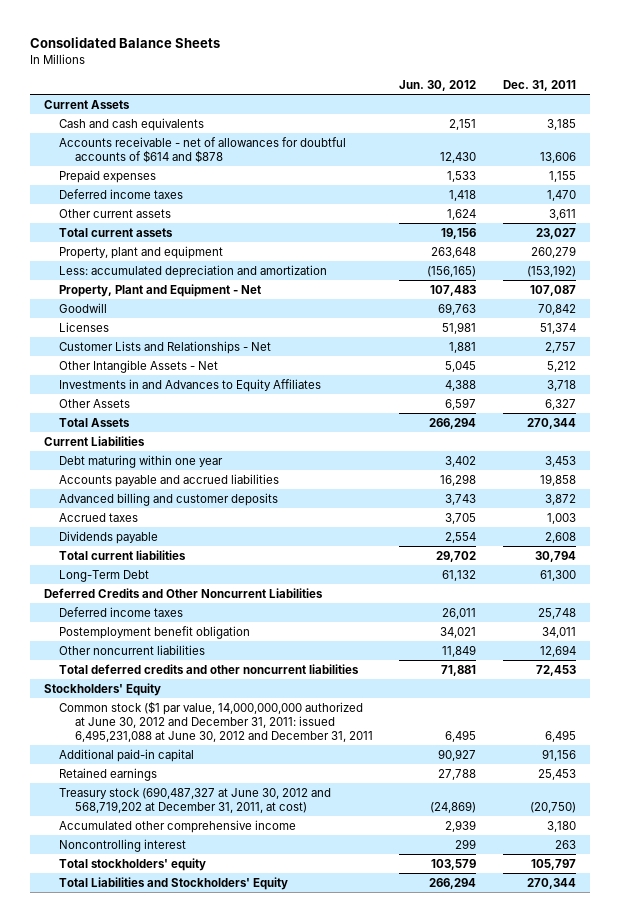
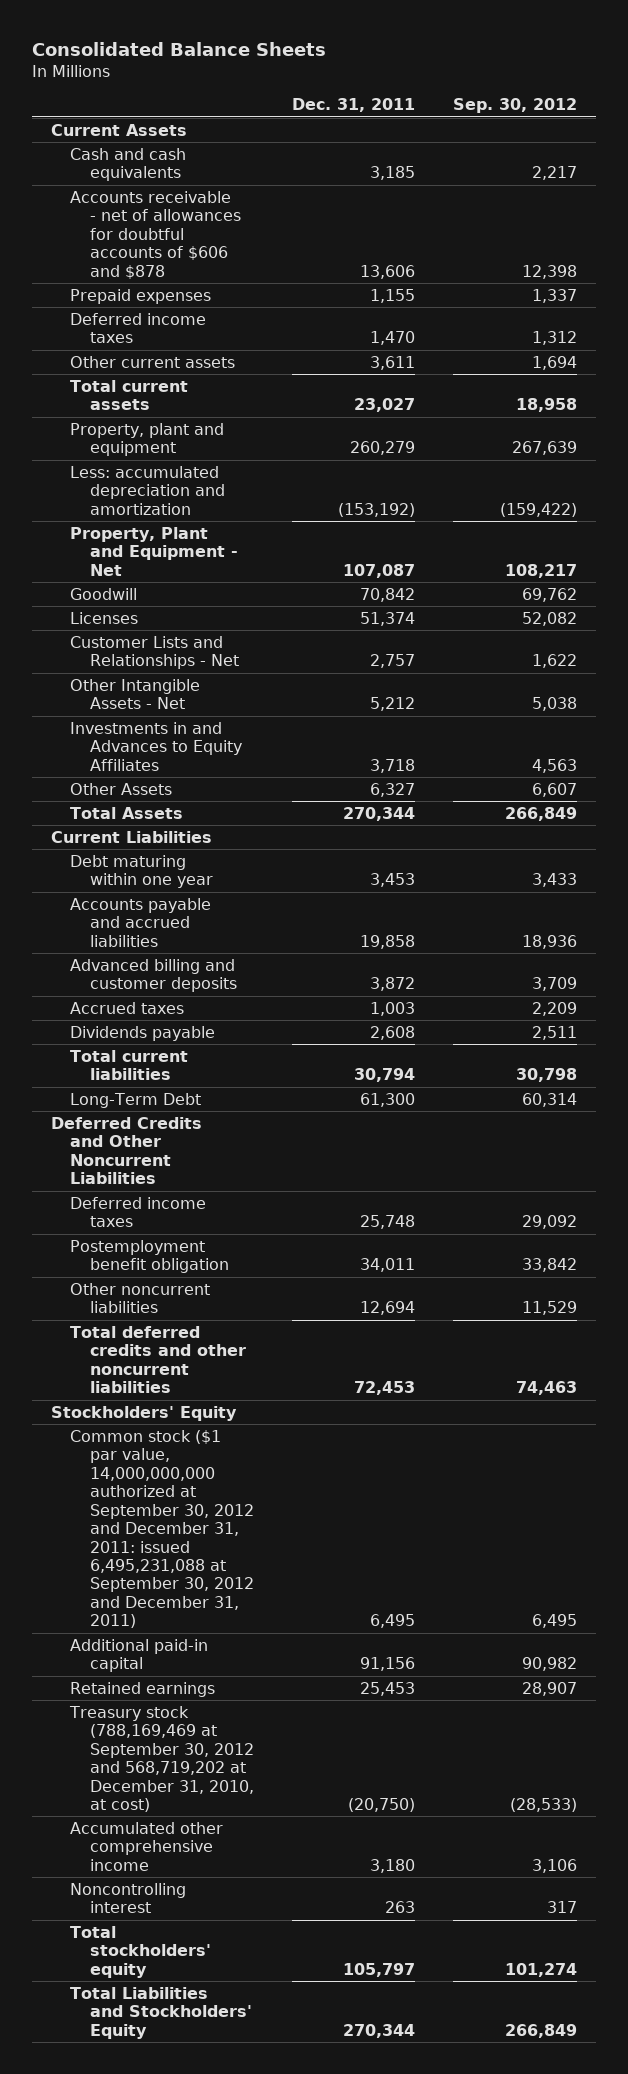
- | Jun. 30, 2012 | Dec. 31, 2011
+ | Dec. 31, 2011 | Sep. 30, 2012
- Accounts receivable - net of allowances for doubtful accounts of $614 and $878 | 12,430 | 13,606
+ Accounts receivable - net of allowances for doubtful accounts of $606 and $878 | 13,606 | 12,398
- Common stock ($1 par value, 14,000,000,000 authorized at June 30, 2012 and December 31, 2011: issued 6,495,231,088 at June 30, 2012 and December 31, 2011 | 6,495 | 6,495
+ Common stock ($1 par value, 14,000,000,000 authorized at September 30, 2012 and December 31, 2011: issued 6,495,231,088 at September 30, 2012 and December 31, 2011) | 6,495 | 6,495
- Treasury stock (690,487,327 at June 30, 2012 and 568,719,202 at December 31, 2011, at cost) | (24,869) | (20,750)
+ Treasury stock (788,169,469 at September 30, 2012 and 568,719,202 at December 31, 2010, at cost) | (20,750) | (28,533)

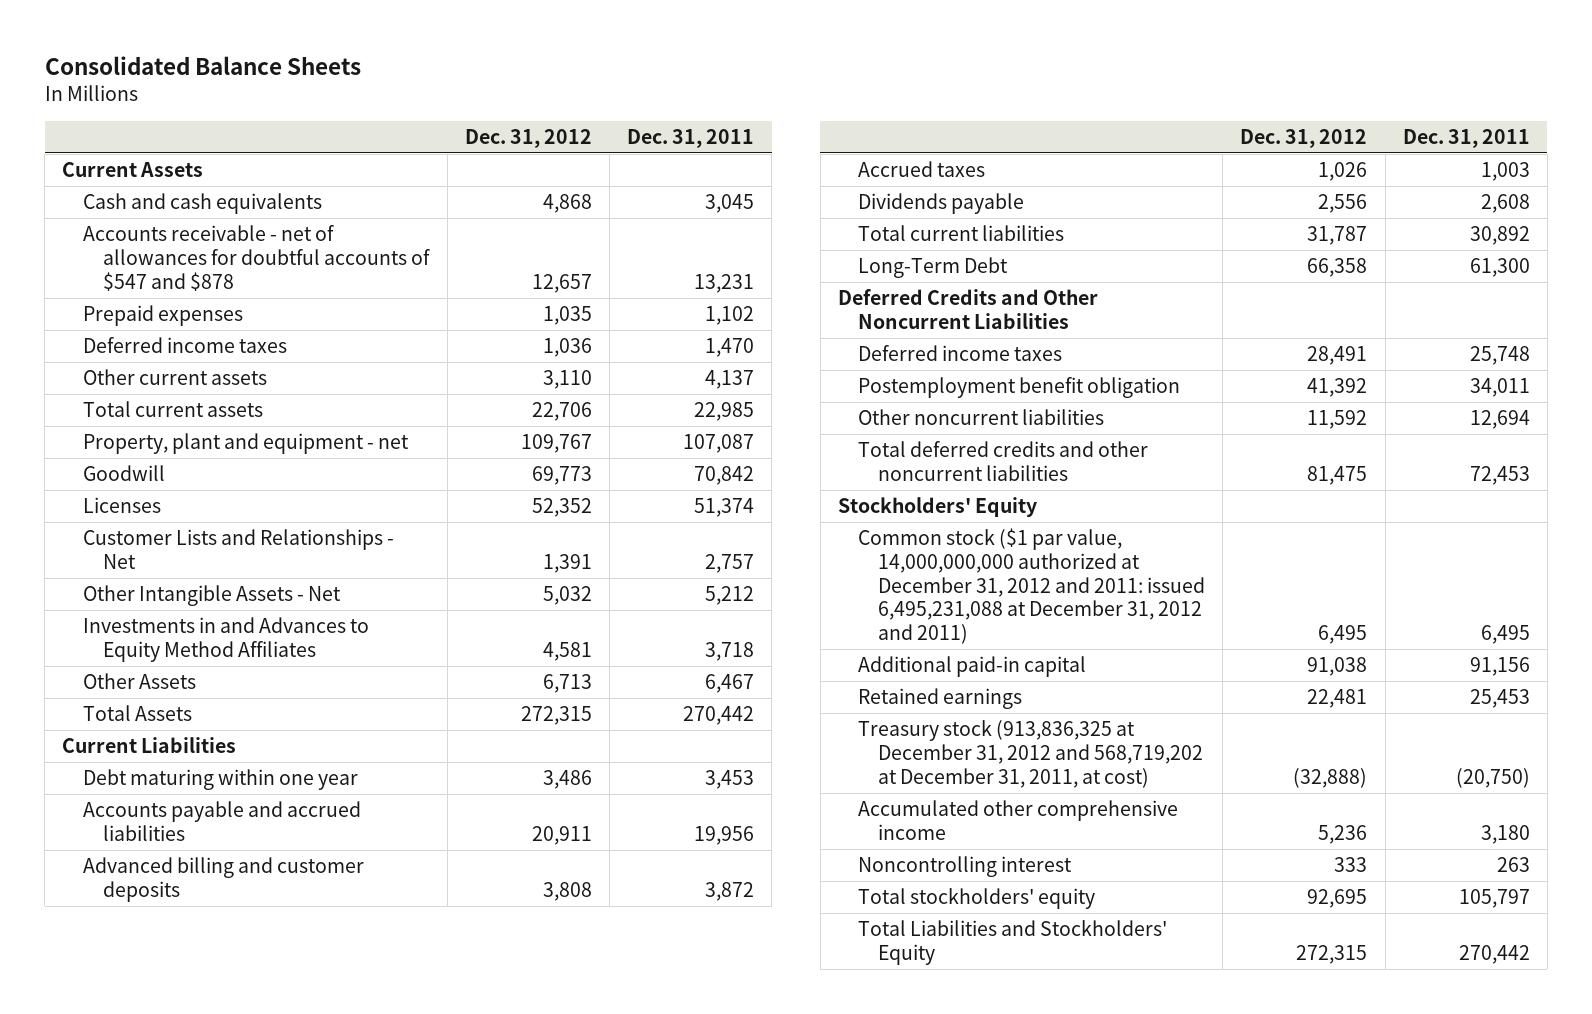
- | Dec. 31, 2011 | Sep. 30, 2012
+ | Dec. 31, 2012 | Dec. 31, 2011
- Cash and cash equivalents | 3,185 | 2,217
- Accounts receivable - net of allowances for doubtful accounts of $606 and $878 | 13,606 | 12,398
- Prepaid expenses | 1,155 | 1,337
+ Cash and cash equivalents | 4,868 | 3,045
+ Accounts receivable - net of allowances for doubtful accounts of $547 and $878 | 12,657 | 13,231
+ Prepaid expenses | 1,035 | 1,102
- Other current assets | 3,611 | 1,694
- Total current assets | 23,027 | 18,958
- Property, plant and equipment | 260,279 | 267,639
- Less: accumulated depreciation and amortization | (153,192) | (159,422)
- Property, Plant and Equipment - Net | 107,087 | 108,217
+ Other current assets | 3,110 | 4,137
+ Total current assets | 22,706 | 22,985
+ Property, plant and equipment - net | 109,767 | 107,087
- Investments in and Advances to Equity Affiliates | 3,718 | 4,563
- Other Assets | 6,327 | 6,607
- Total Assets | 270,344 | 266,849
+ Investments in and Advances to Equity Method Affiliates | 4,581 | 3,718
+ Other Assets | 6,713 | 6,467
+ Total Assets | 272,315 | 270,442
- Accounts payable and accrued liabilities | 19,858 | 18,936
+ Accounts payable and accrued liabilities | 20,911 | 19,956
- Total current liabilities | 30,794 | 30,798
+ Total current liabilities | 31,787 | 30,892
- Common stock ($1 par value, 14,000,000,000 authorized at September 30, 2012 and December 31, 2011: issued 6,495,231,088 at September 30, 2012 and December 31, 2011) | 6,495 | 6,495
+ Common stock ($1 par value, 14,000,000,000 authorized at December 31, 2012 and 2011: issued 6,495,231,088 at December 31, 2012 and 2011) | 6,495 | 6,495
- Treasury stock (788,169,469 at September 30, 2012 and 568,719,202 at December 31, 2010, at cost) | (20,750) | (28,533)
+ Treasury stock (913,836,325 at December 31, 2012 and 568,719,202 at December 31, 2011, at cost) | (32,888) | (20,750)
- Total Liabilities and Stockholders' Equity | 270,344 | 266,849
+ Total Liabilities and Stockholders' Equity | 272,315 | 270,442

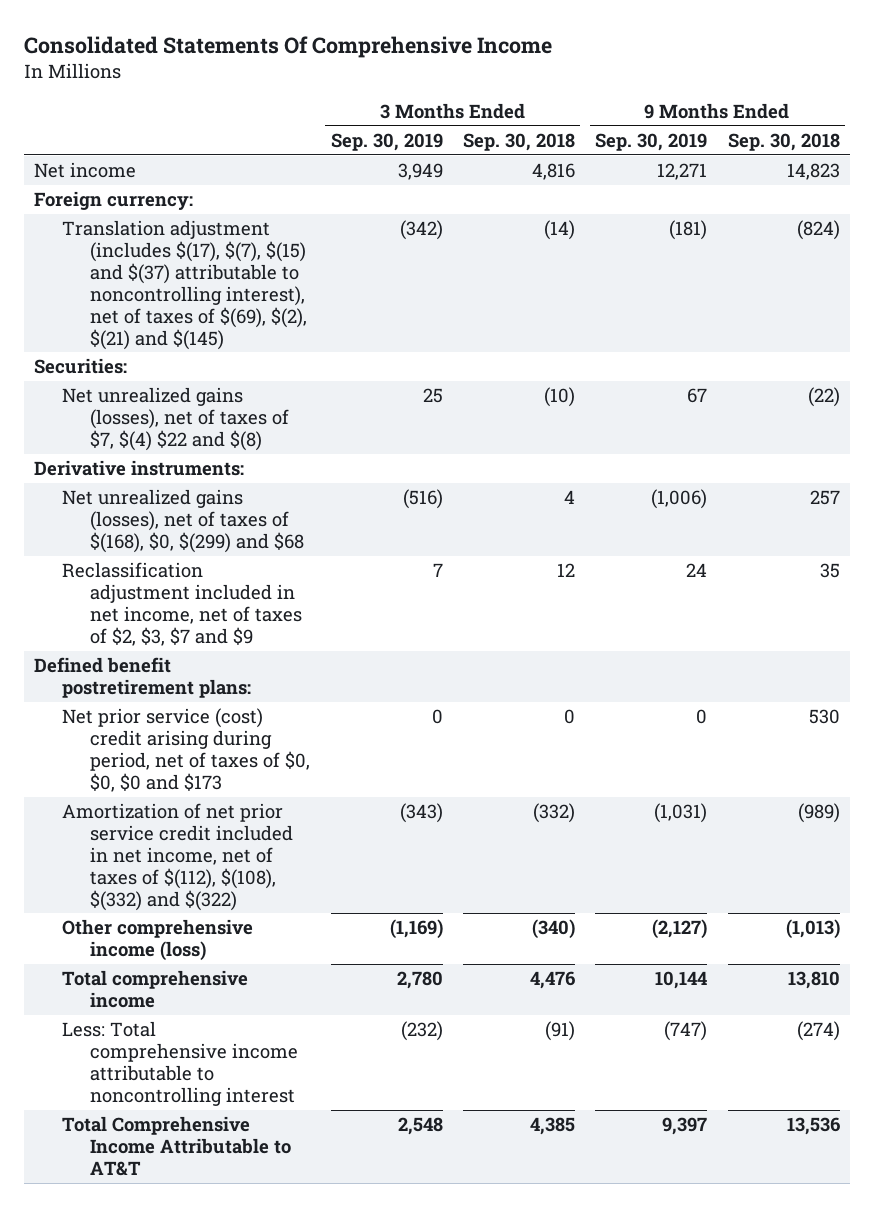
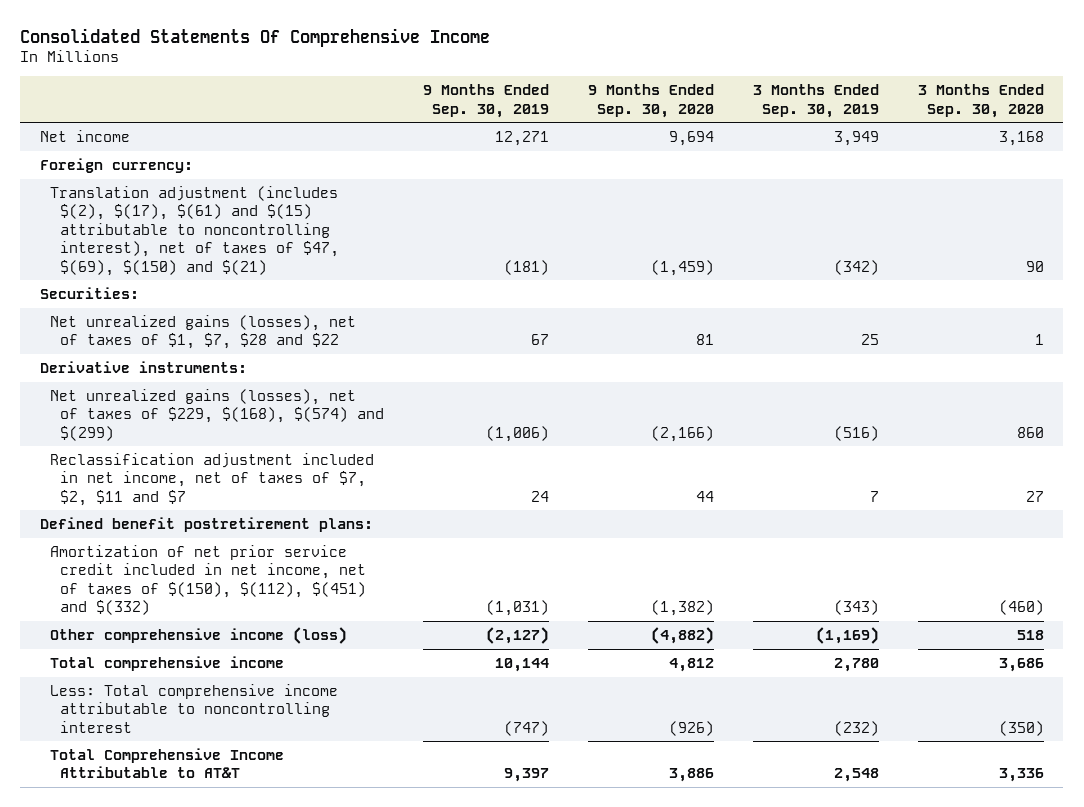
- | 3 Months Ended Sep. 30, 2019 | 3 Months Ended Sep. 30, 2018 | 9 Months Ended Sep. 30, 2019 | 9 Months Ended Sep. 30, 2018
+ | 9 Months Ended Sep. 30, 2019 | 9 Months Ended Sep. 30, 2020 | 3 Months Ended Sep. 30, 2019 | 3 Months Ended Sep. 30, 2020
- Translation adjustment (includes $(17), $(7), $(15) and $(37) attributable to noncontrolling interest), net of taxes of $(69), $(2), $(21) and $(145) | (342) | (14) | (181) | (824)
+ Translation adjustment (includes $(2), $(17), $(61) and $(15) attributable to noncontrolling interest), net of taxes of $47, $(69), $(150) and $(21) | (181) | (1,459) | (342) | 90
- Net unrealized gains (losses), net of taxes of $7, $(4) $22 and $(8) | 25 | (10) | 67 | (22)
+ Net unrealized gains (losses), net of taxes of $1, $7, $28 and $22 | 67 | 81 | 25 | 1
- Net unrealized gains (losses), net of taxes of $(168), $0, $(299) and $68 | (516) | 4 | (1,006) | 257
- Reclassification adjustment included in net income, net of taxes of $2, $3, $7 and $9 | 7 | 12 | 24 | 35
+ Net unrealized gains (losses), net of taxes of $229, $(168), $(574) and $(299) | (1,006) | (2,166) | (516) | 860
+ Reclassification adjustment included in net income, net of taxes of $7, $2, $11 and $7 | 24 | 44 | 7 | 27
- Net prior service (cost) credit arising during period, net of taxes of $0, $0, $0 and $173 | 0 | 0 | 0 | 530
- Amortization of net prior service credit included in net income, net of taxes of $(112), $(108), $(332) and $(322) | (343) | (332) | (1,031) | (989)
+ Amortization of net prior service credit included in net income, net of taxes of $(150), $(112), $(451) and $(332) | (1,031) | (1,382) | (343) | (460)

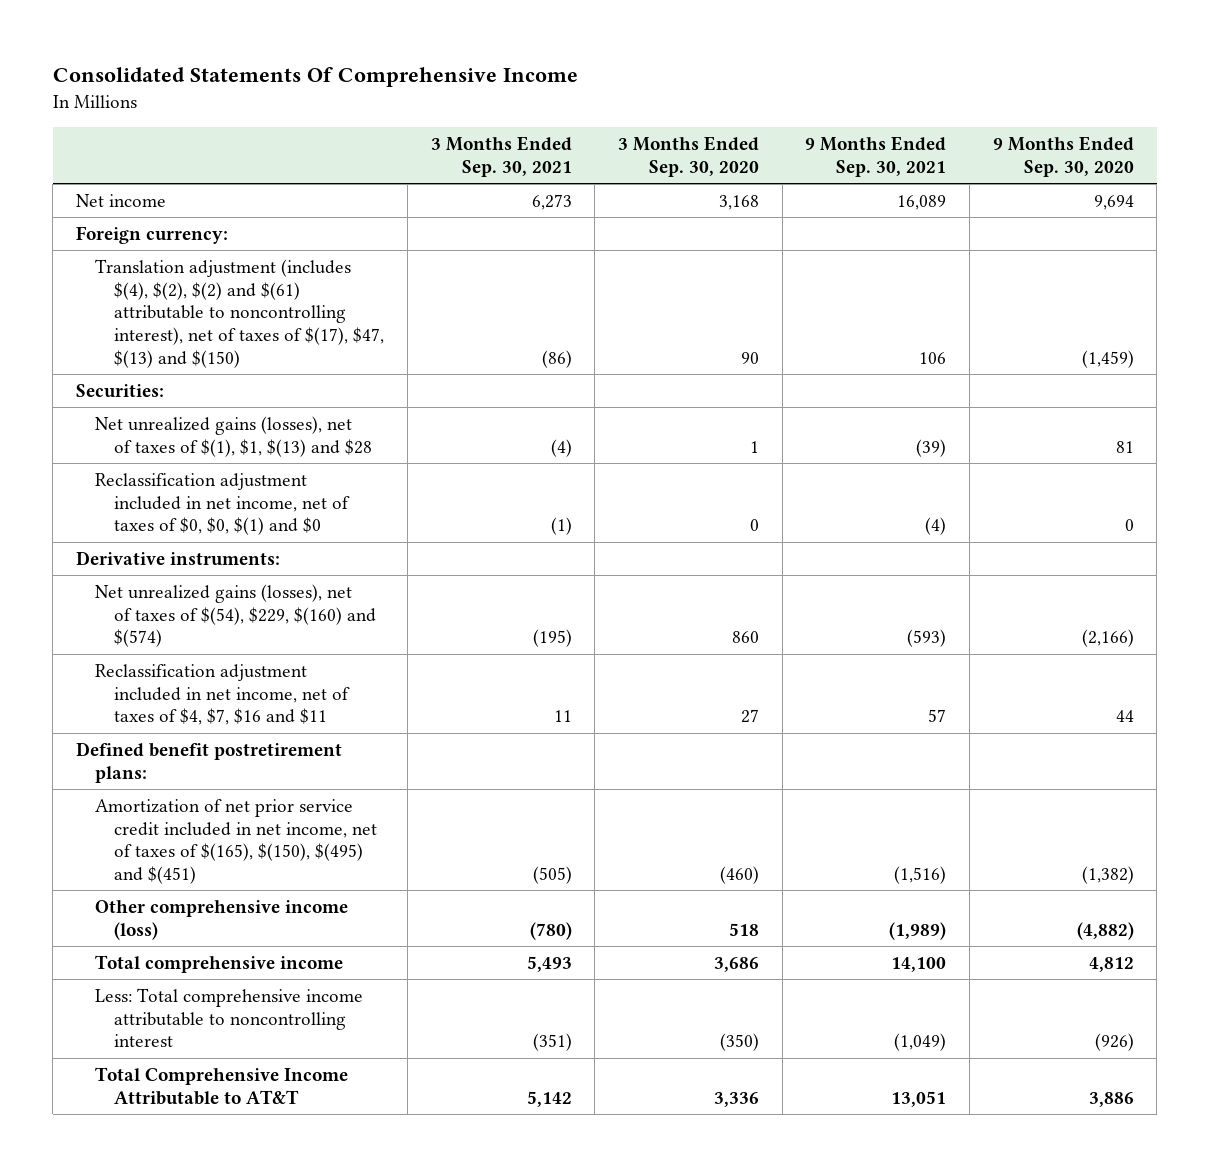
- | 9 Months Ended Sep. 30, 2019 | 9 Months Ended Sep. 30, 2020 | 3 Months Ended Sep. 30, 2019 | 3 Months Ended Sep. 30, 2020
+ | 3 Months Ended Sep. 30, 2021 | 3 Months Ended Sep. 30, 2020 | 9 Months Ended Sep. 30, 2021 | 9 Months Ended Sep. 30, 2020
- Translation adjustment (includes $(2), $(17), $(61) and $(15) attributable to noncontrolling interest), net of taxes of $47, $(69), $(150) and $(21) | (181) | (1,459) | (342) | 90
+ Translation adjustment (includes $(4), $(2), $(2) and $(61) attributable to noncontrolling interest), net of taxes of $(17), $47, $(13) and $(150) | (86) | 90 | 106 | (1,459)
- Net unrealized gains (losses), net of taxes of $1, $7, $28 and $22 | 67 | 81 | 25 | 1
+ Net unrealized gains (losses), net of taxes of $(1), $1, $(13) and $28 | (4) | 1 | (39) | 81
+ Reclassification adjustment included in net income, net of taxes of $0, $0, $(1) and $0 | (1) | 0 | (4) | 0
- Net unrealized gains (losses), net of taxes of $229, $(168), $(574) and $(299) | (1,006) | (2,166) | (516) | 860
- Reclassification adjustment included in net income, net of taxes of $7, $2, $11 and $7 | 24 | 44 | 7 | 27
+ Net unrealized gains (losses), net of taxes of $(54), $229, $(160) and $(574) | (195) | 860 | (593) | (2,166)
+ Reclassification adjustment included in net income, net of taxes of $4, $7, $16 and $11 | 11 | 27 | 57 | 44
- Amortization of net prior service credit included in net income, net of taxes of $(150), $(112), $(451) and $(332) | (1,031) | (1,382) | (343) | (460)
+ Amortization of net prior service credit included in net income, net of taxes of $(165), $(150), $(495) and $(451) | (505) | (460) | (1,516) | (1,382)

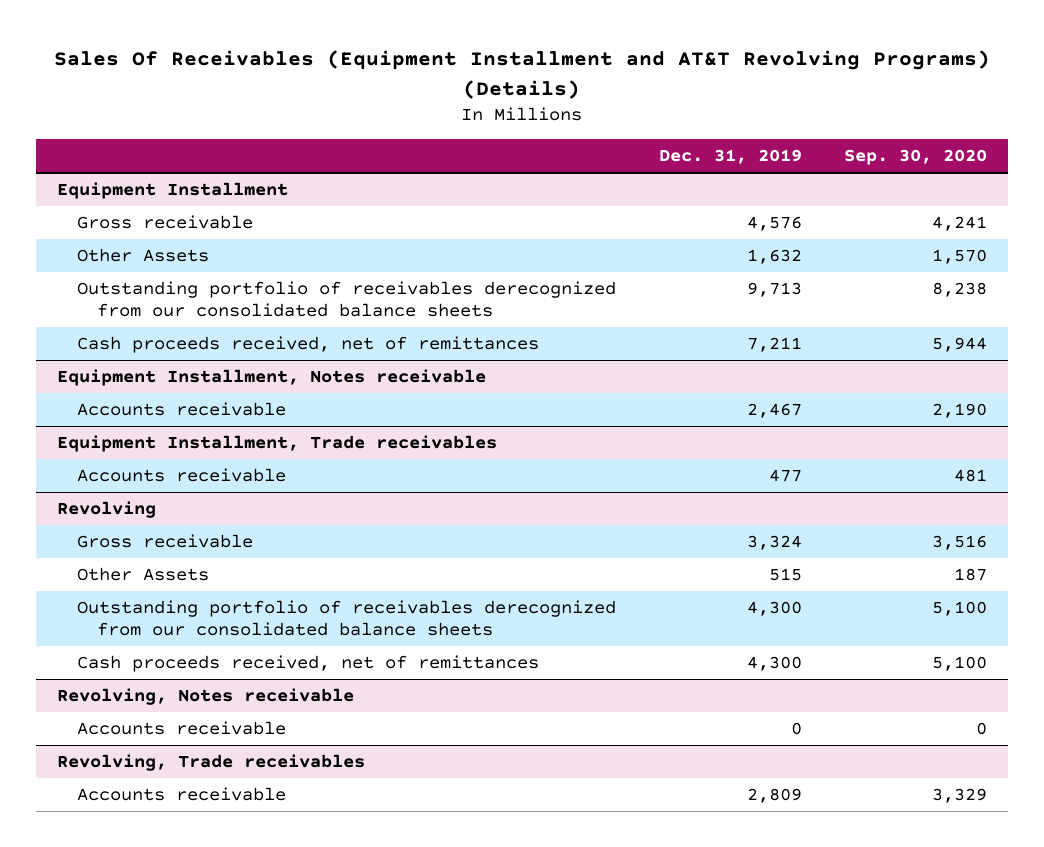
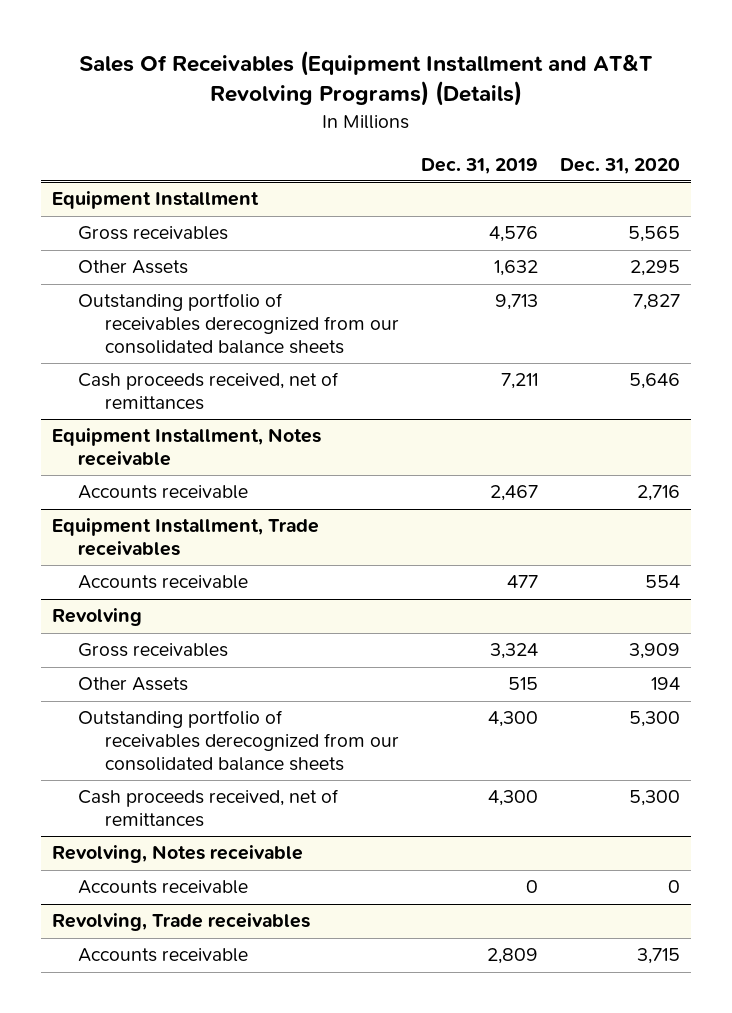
- | Dec. 31, 2019 | Sep. 30, 2020
+ | Dec. 31, 2019 | Dec. 31, 2020
@ Equipment Installment
- Gross receivable | 4,576 | 4,241
+ Gross receivables | 4,576 | 5,565
@ Revolving
- Gross receivable | 3,324 | 3,516
+ Gross receivables | 3,324 | 3,909

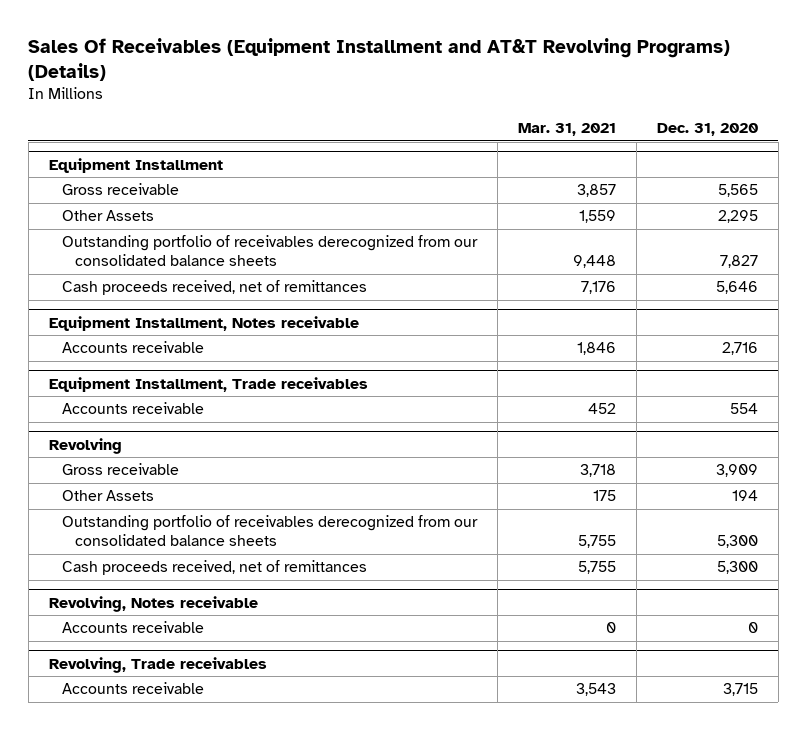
- | Dec. 31, 2019 | Dec. 31, 2020
+ | Mar. 31, 2021 | Dec. 31, 2020
@ Equipment Installment
- Gross receivables | 4,576 | 5,565
+ Gross receivable | 3,857 | 5,565
@ Revolving
- Gross receivables | 3,324 | 3,909
+ Gross receivable | 3,718 | 3,909

